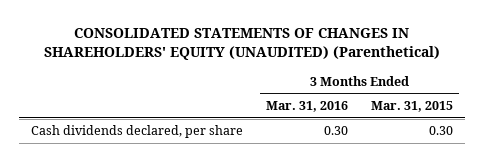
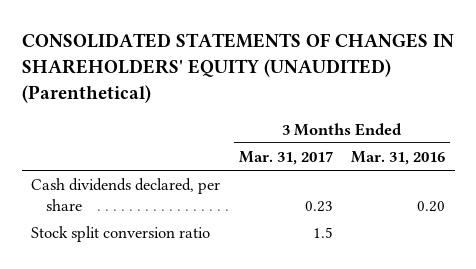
- | 3 Months Ended Mar. 31, 2016 | 3 Months Ended Mar. 31, 2015
+ | 3 Months Ended Mar. 31, 2017 | 3 Months Ended Mar. 31, 2016
- Cash dividends declared, per share | 0.30 | 0.30
+ Cash dividends declared, per share | 0.23 | 0.20
+ Stock split conversion ratio | 1.5 |

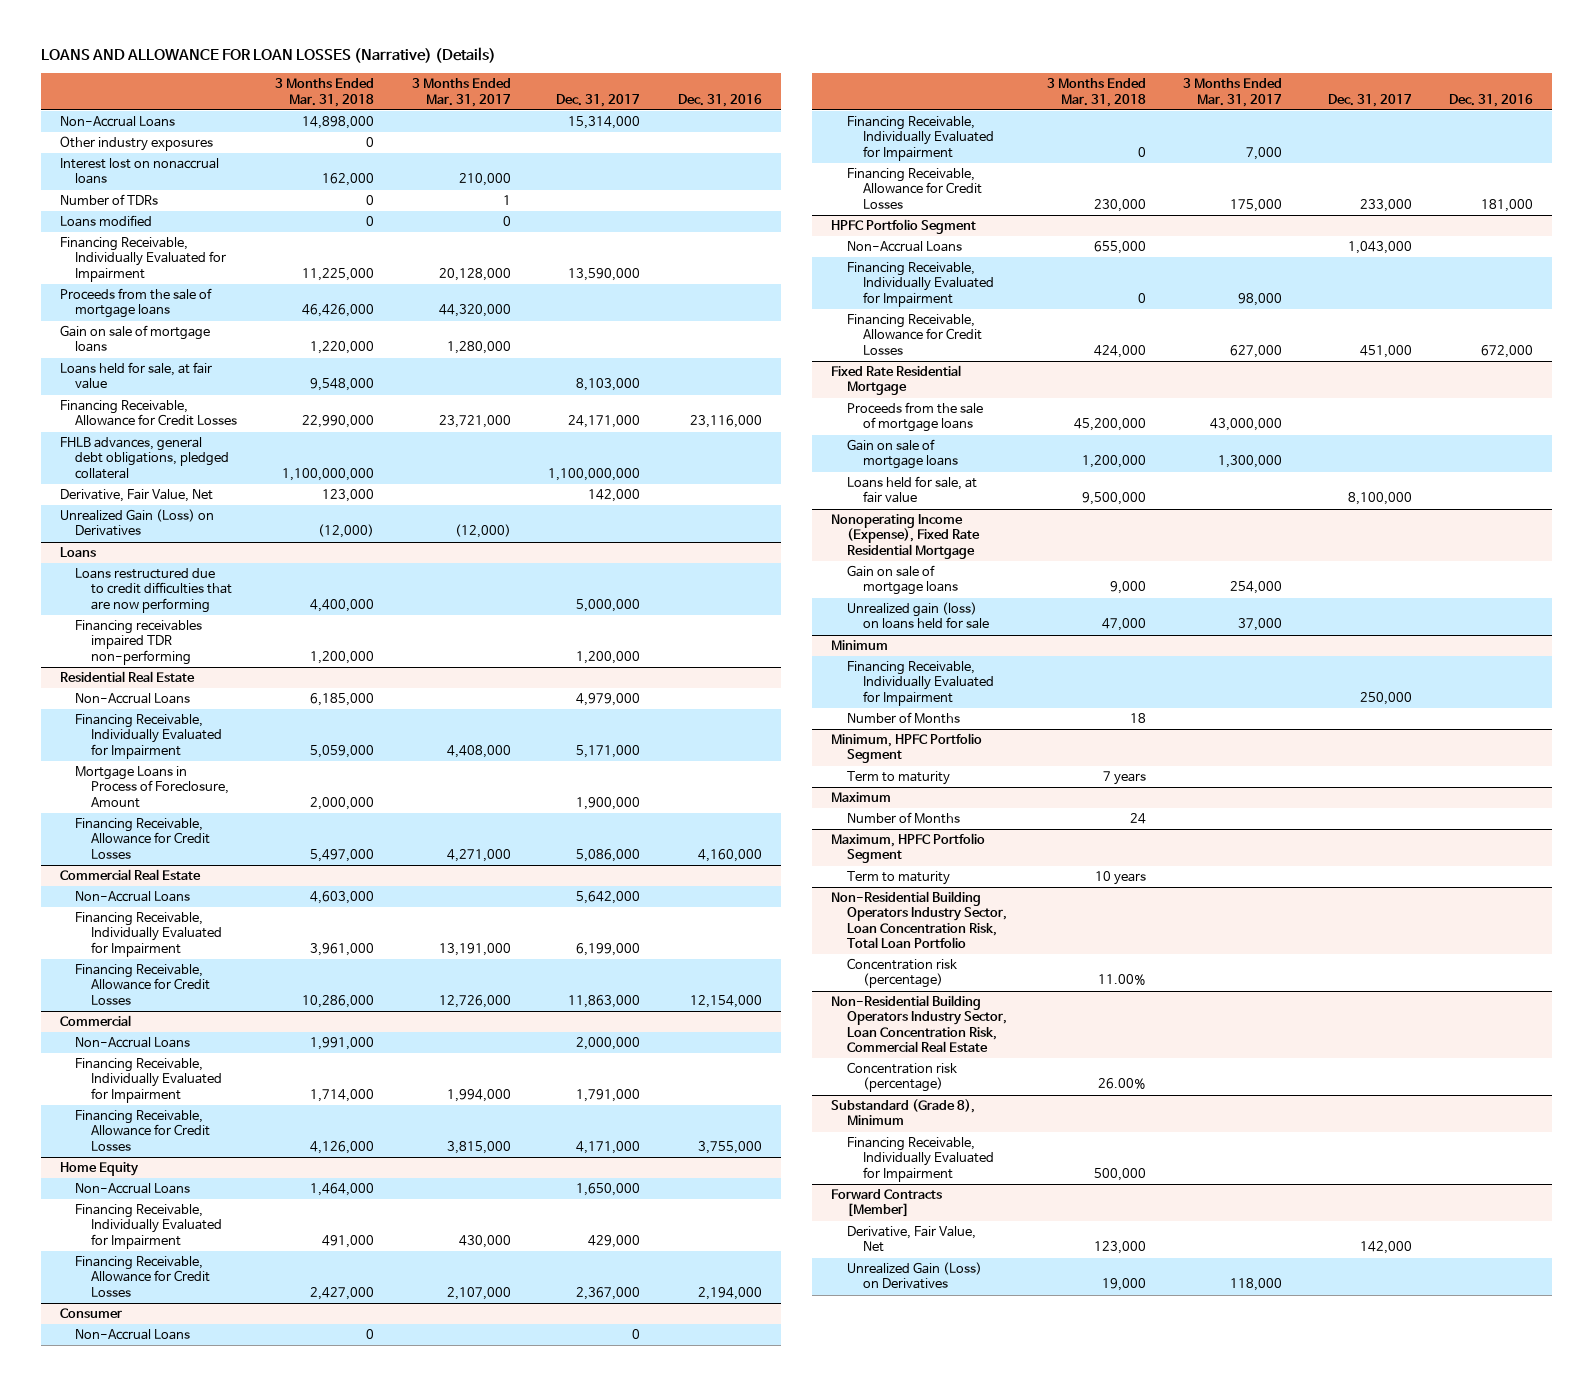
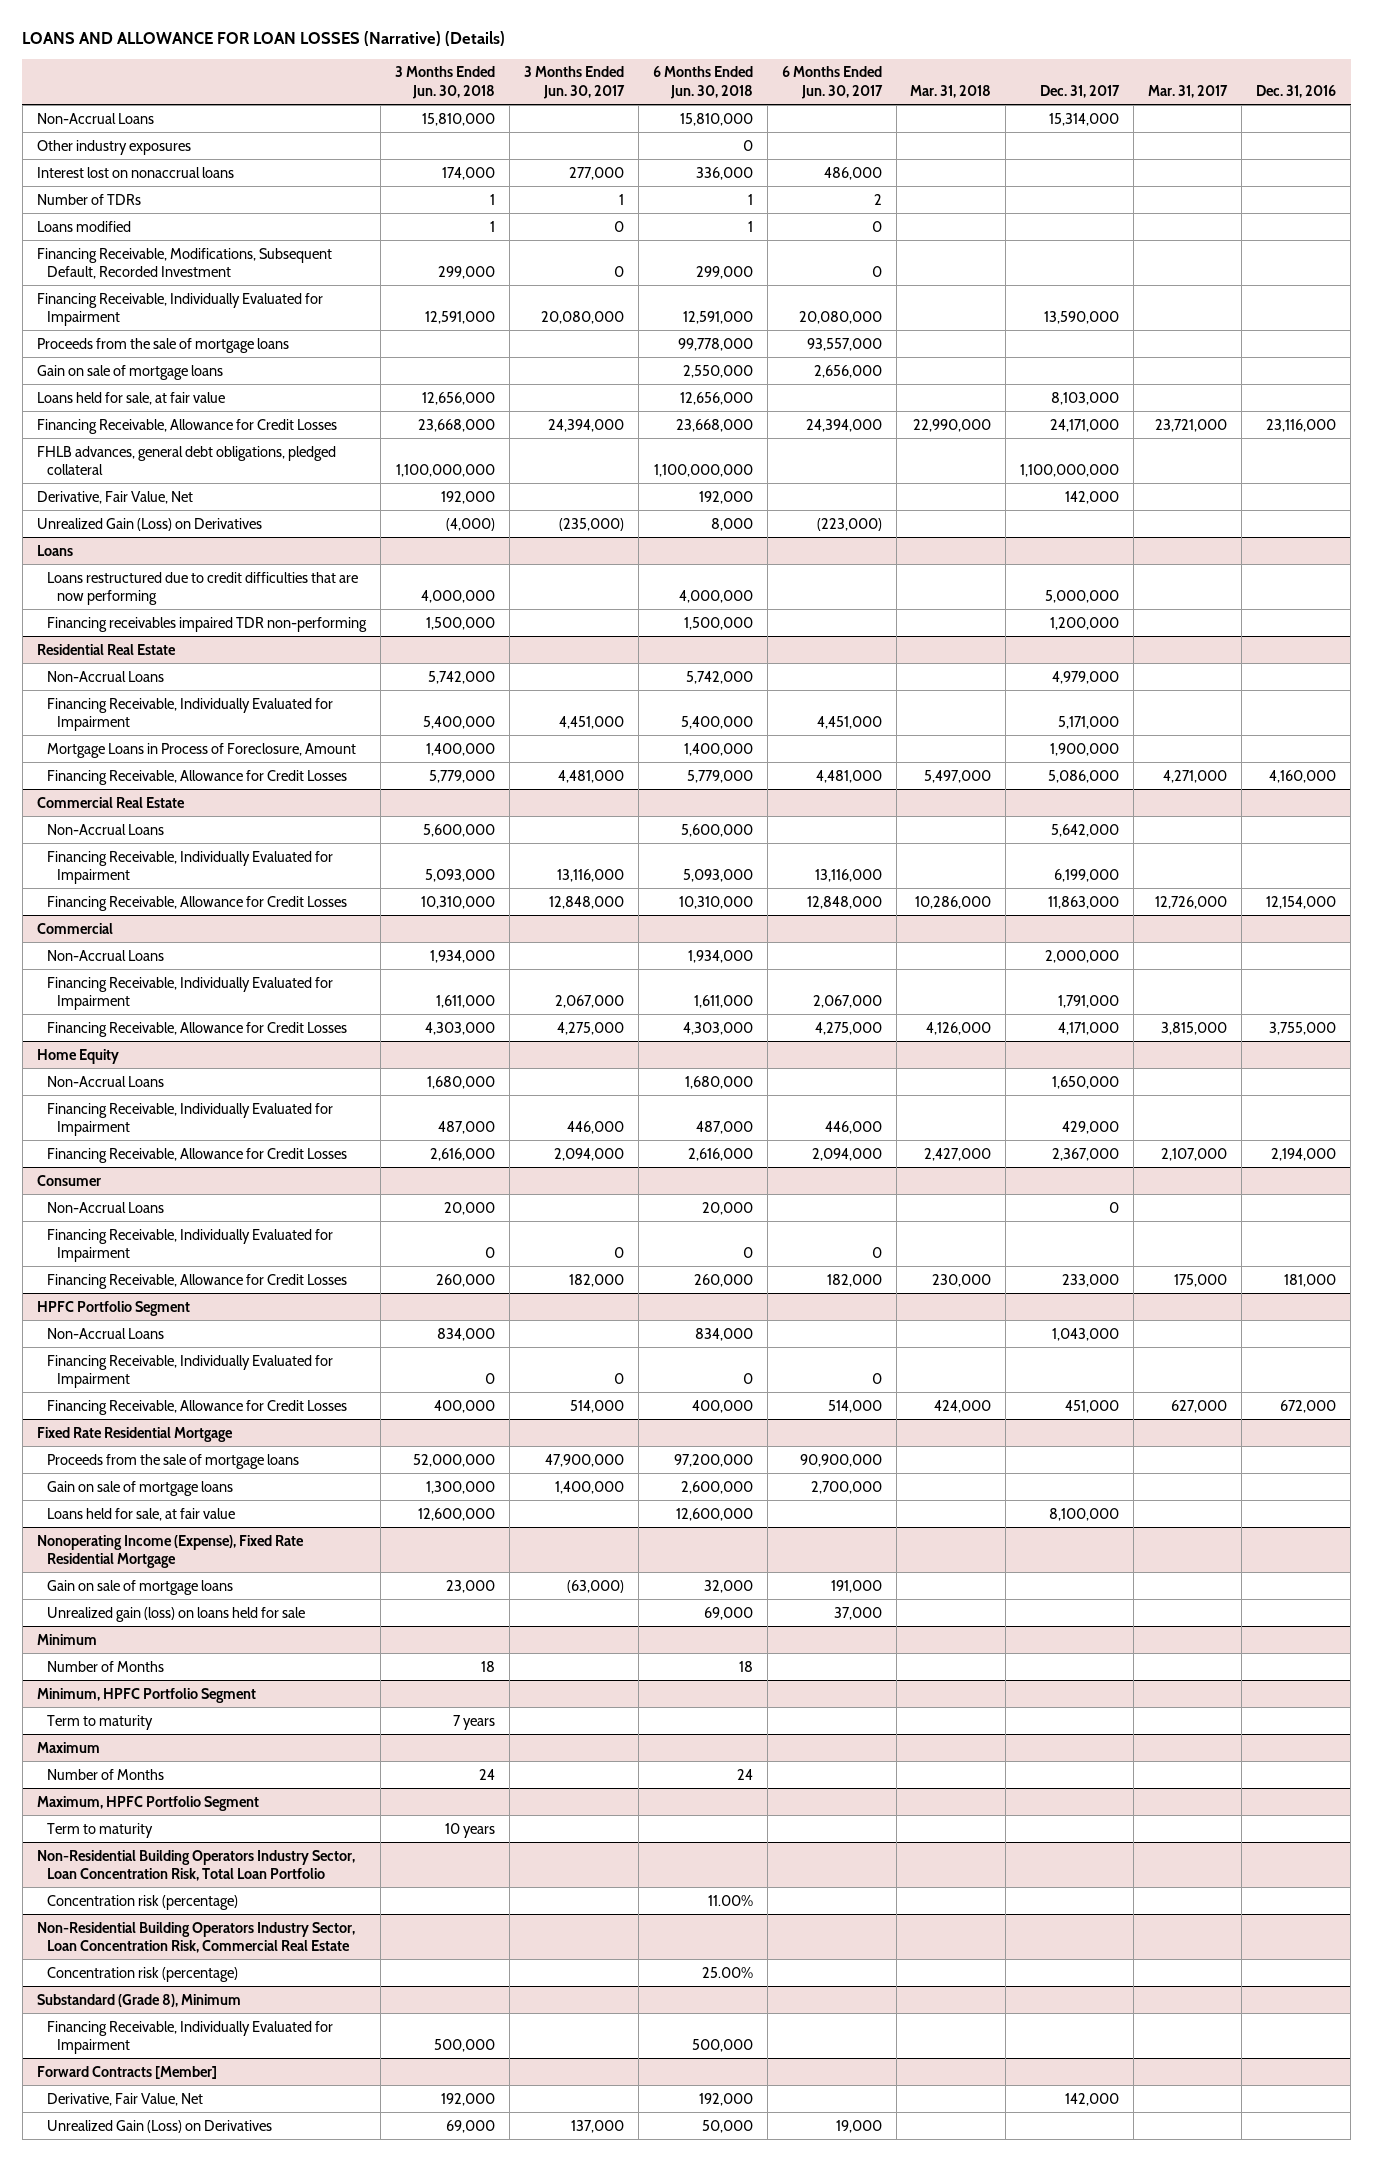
- | 3 Months Ended Mar. 31, 2018 | 3 Months Ended Mar. 31, 2017 | Dec. 31, 2017 | Dec. 31, 2016
+ | 3 Months Ended Jun. 30, 2018 | 3 Months Ended Jun. 30, 2017 | 6 Months Ended Jun. 30, 2018 | 6 Months Ended Jun. 30, 2017 | Mar. 31, 2018 | Dec. 31, 2017 | Mar. 31, 2017 | Dec. 31, 2016
+ Financing Receivable, Modifications, Subsequent Default, Recorded Investment | 299,000 | 0 | 299,000 | 0 | | | |
@ Minimum
- Financing Receivable, Individually Evaluated for Impairment | | | 250,000 |

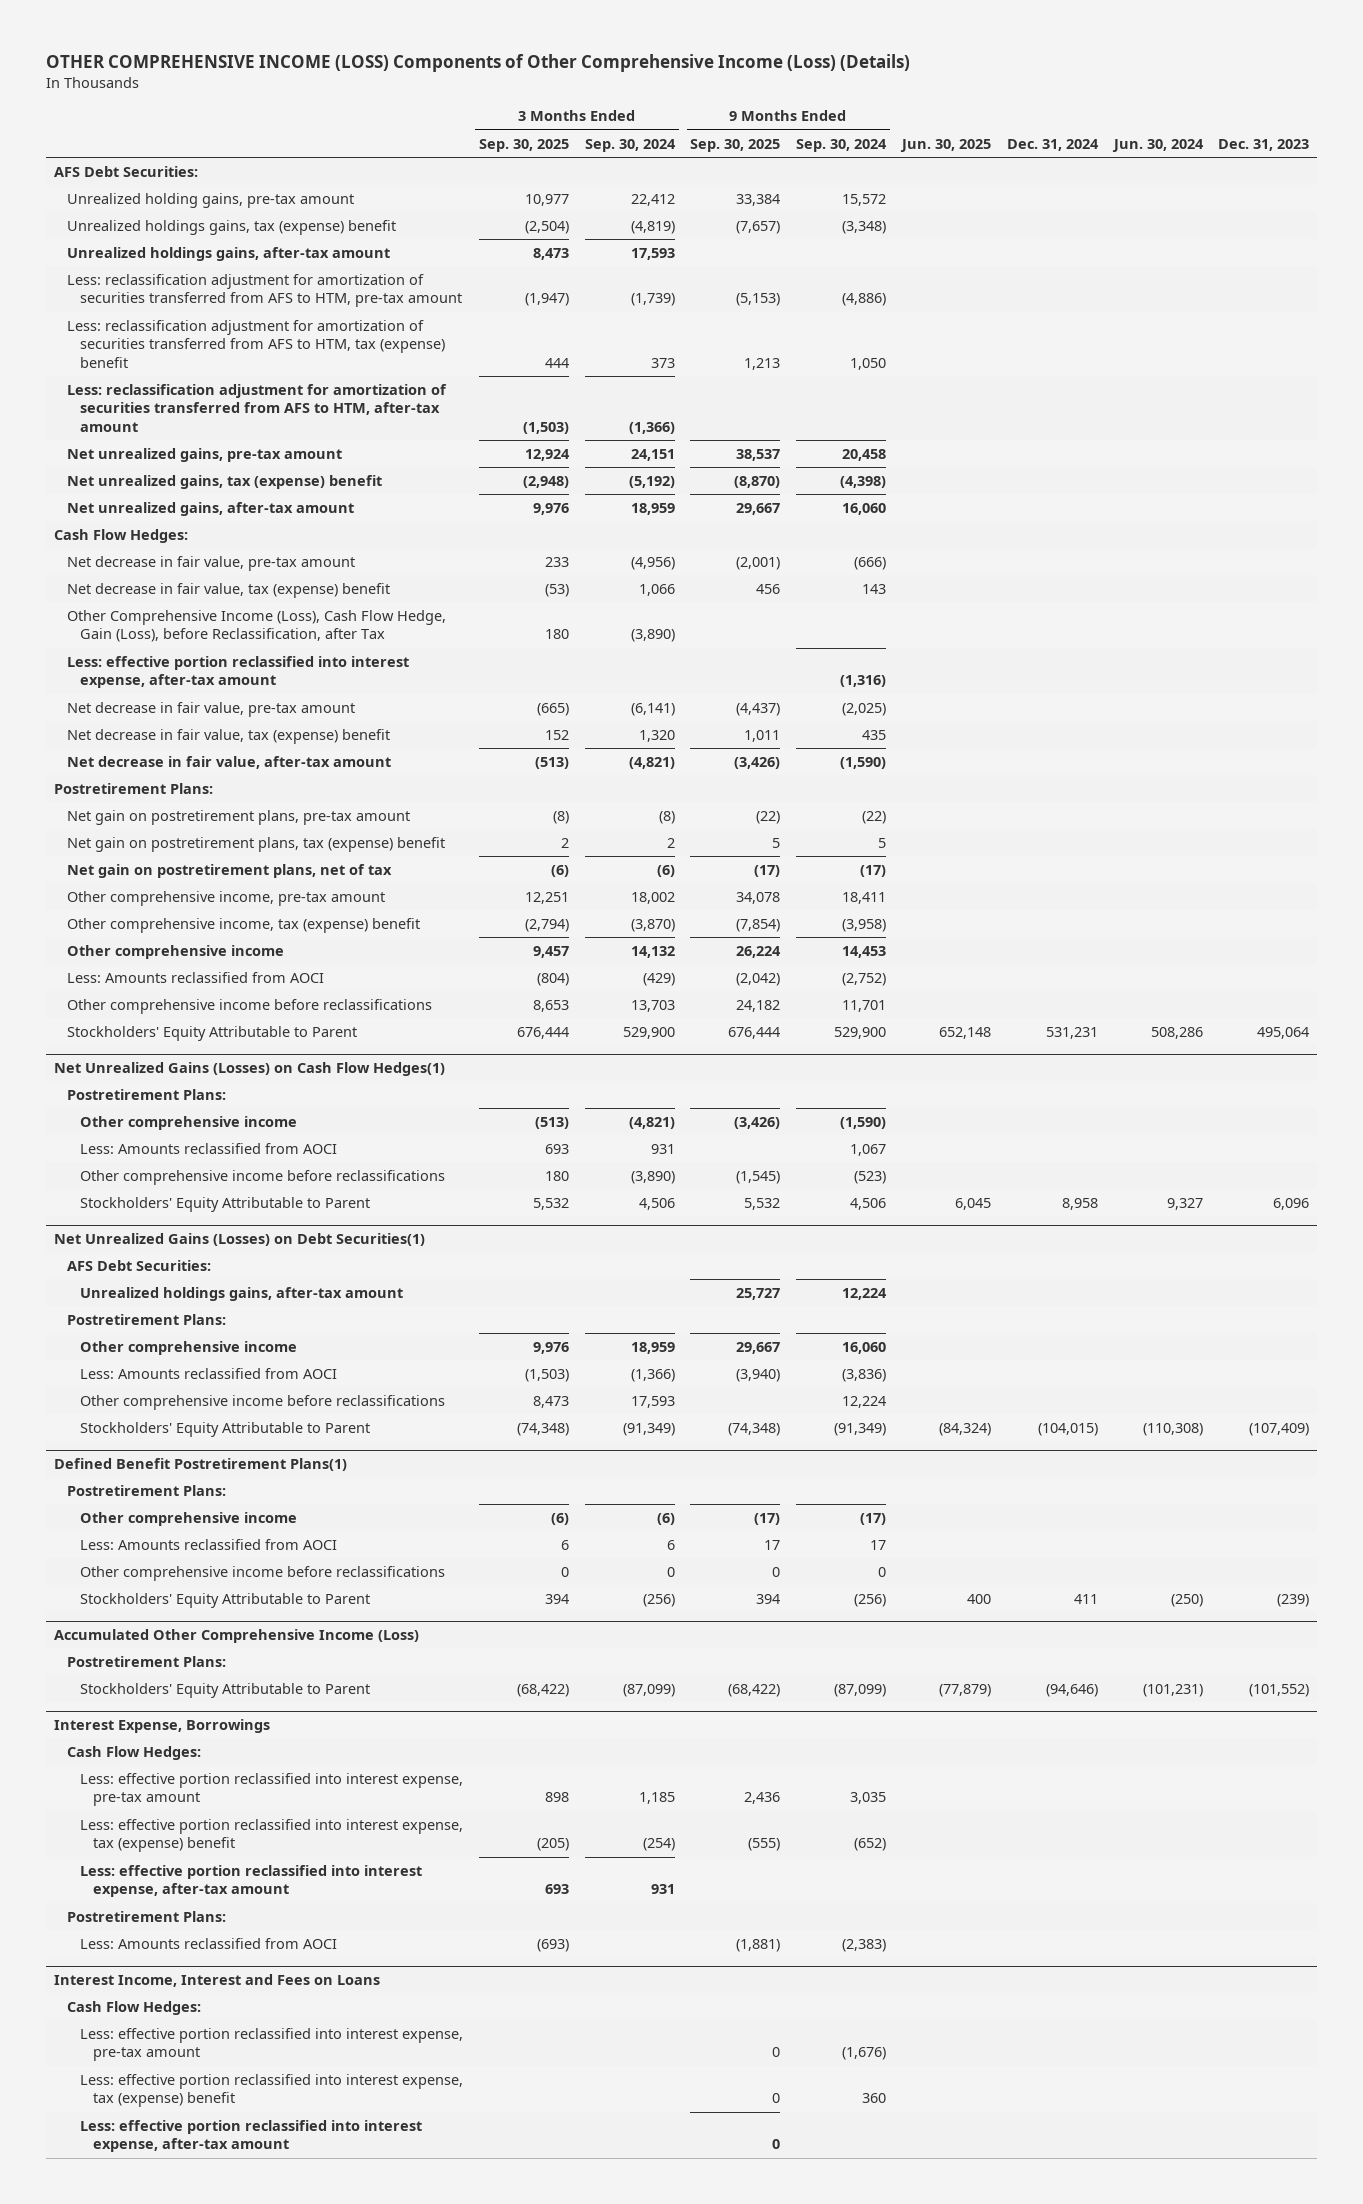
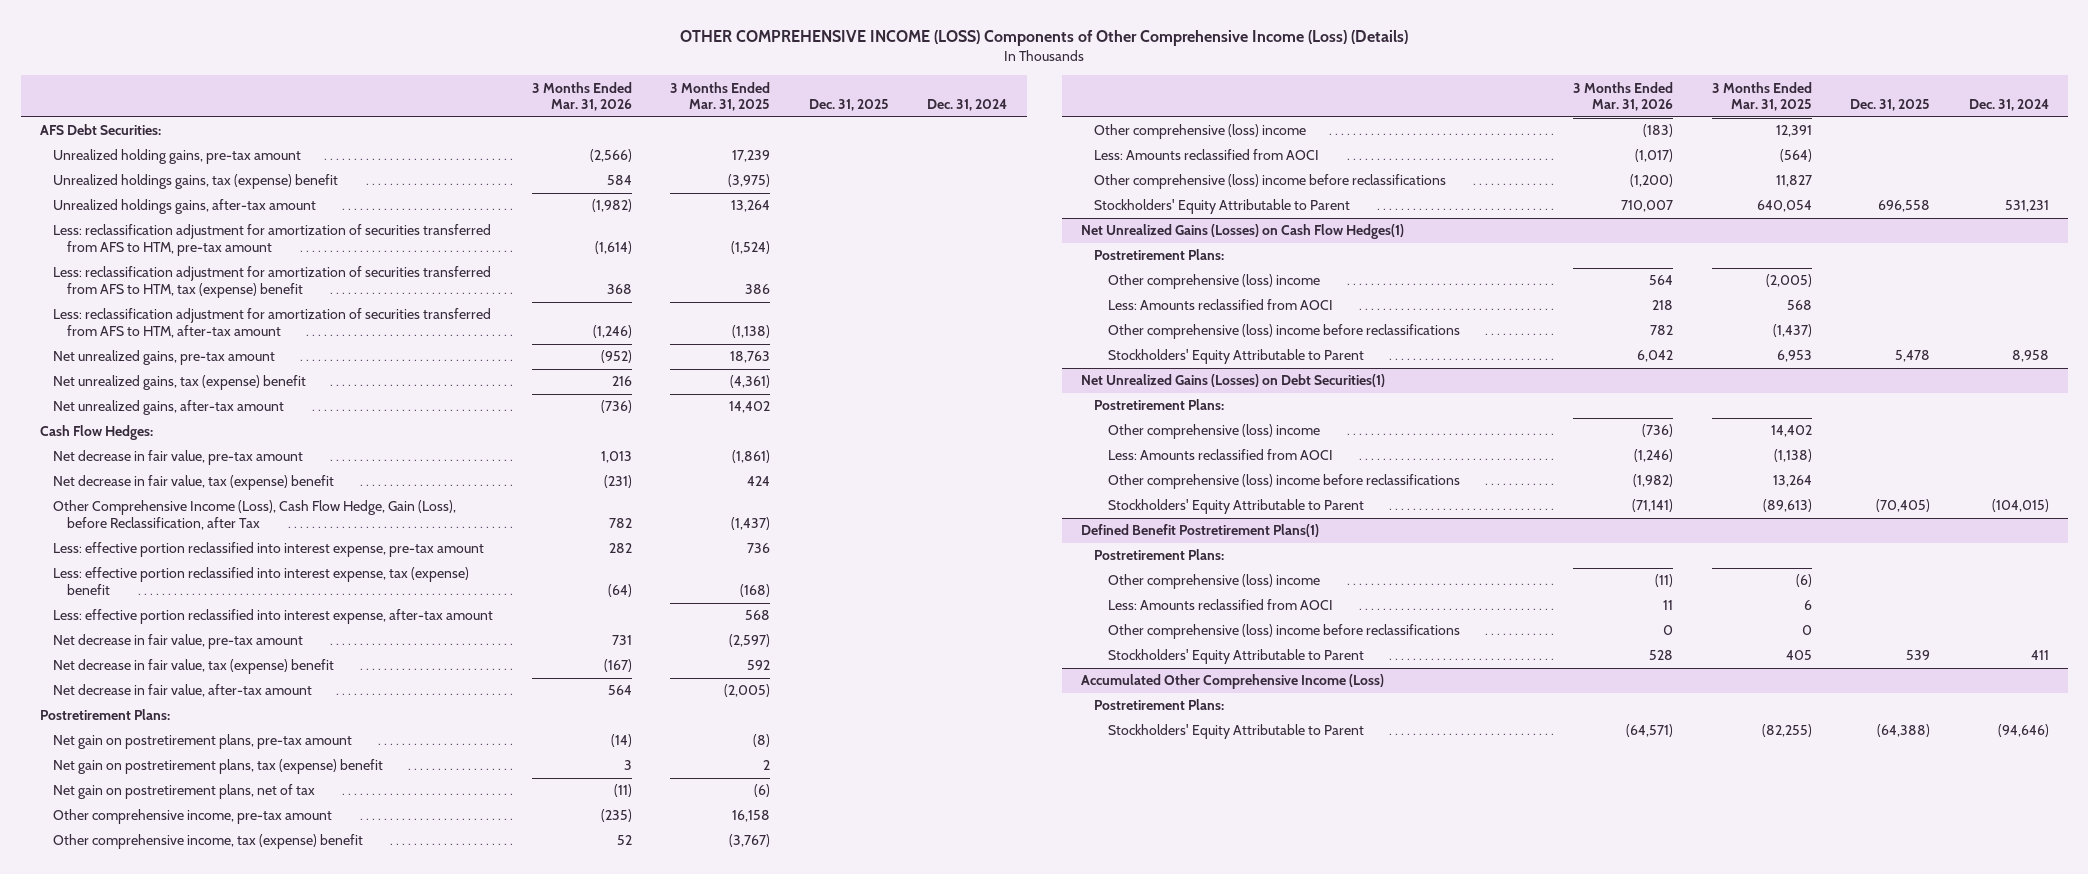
- | 3 Months Ended Sep. 30, 2025 | 3 Months Ended Sep. 30, 2024 | 9 Months Ended Sep. 30, 2025 | 9 Months Ended Sep. 30, 2024 | Jun. 30, 2025 | Dec. 31, 2024 | Jun. 30, 2024 | Dec. 31, 2023
+ | 3 Months Ended Mar. 31, 2026 | 3 Months Ended Mar. 31, 2025 | Dec. 31, 2025 | Dec. 31, 2024
+ Less: effective portion reclassified into interest expense, pre-tax amount | 282 | 736 | |
+ Less: effective portion reclassified into interest expense, tax (expense) benefit | (64) | (168) | |
- Other comprehensive income | 9,457 | 14,132 | 26,224 | 14,453 | | | |
+ Other comprehensive (loss) income | (183) | 12,391 | |
- Other comprehensive income before reclassifications | 8,653 | 13,703 | 24,182 | 11,701 | | | |
+ Other comprehensive (loss) income before reclassifications | (1,200) | 11,827 | |
@ Net Unrealized Gains (Losses) on Cash Flow Hedges(1)
- Other comprehensive income | (513) | (4,821) | (3,426) | (1,590) | | | |
+ Other comprehensive (loss) income | 564 | (2,005) | |
- Other comprehensive income before reclassifications | 180 | (3,890) | (1,545) | (523) | | | |
+ Other comprehensive (loss) income before reclassifications | 782 | (1,437) | |
@ Net Unrealized Gains (Losses) on Debt Securities(1)
- AFS Debt Securities:
- Unrealized holdings gains, after-tax amount | | | 25,727 | 12,224 | | | |
- Other comprehensive income | 9,976 | 18,959 | 29,667 | 16,060 | | | |
+ Other comprehensive (loss) income | (736) | 14,402 | |
- Other comprehensive income before reclassifications | 8,473 | 17,593 | | 12,224 | | | |
+ Other comprehensive (loss) income before reclassifications | (1,982) | 13,264 | |
@ Defined Benefit Postretirement Plans(1)
- Other comprehensive income | (6) | (6) | (17) | (17) | | | |
+ Other comprehensive (loss) income | (11) | (6) | |
- Other comprehensive income before reclassifications | 0 | 0 | 0 | 0 | | | |
+ Other comprehensive (loss) income before reclassifications | 0 | 0 | |
- Interest Expense, Borrowings
- Cash Flow Hedges:
- Less: effective portion reclassified into interest expense, pre-tax amount | 898 | 1,185 | 2,436 | 3,035 | | | |
- Less: effective portion reclassified into interest expense, tax (expense) benefit | (205) | (254) | (555) | (652) | | | |
- Less: effective portion reclassified into interest expense, after-tax amount | 693 | 931 | | | | | |
- Postretirement Plans:
- Less: Amounts reclassified from AOCI | (693) | | (1,881) | (2,383) | | | |
- Interest Income, Interest and Fees on Loans
- Cash Flow Hedges:
- Less: effective portion reclassified into interest expense, pre-tax amount | | | 0 | (1,676) | | | |
- Less: effective portion reclassified into interest expense, tax (expense) benefit | | | 0 | 360 | | | |
- Less: effective portion reclassified into interest expense, after-tax amount | | | 0 | | | | |

